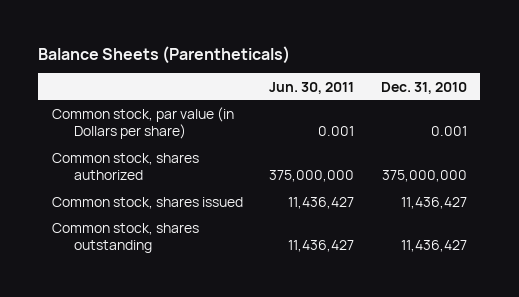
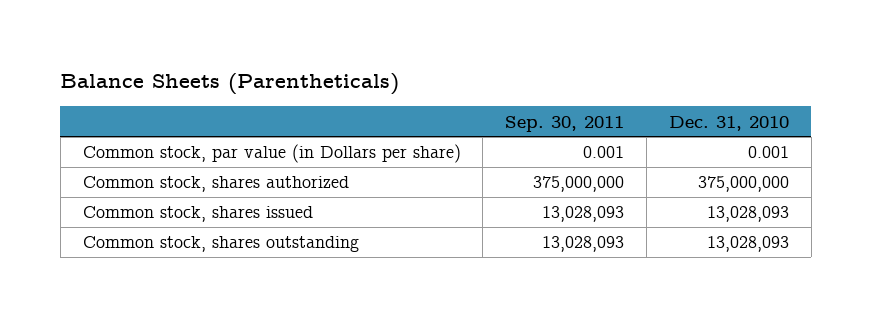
- | Jun. 30, 2011 | Dec. 31, 2010
+ | Sep. 30, 2011 | Dec. 31, 2010
- Common stock, shares issued | 11,436,427 | 11,436,427
- Common stock, shares outstanding | 11,436,427 | 11,436,427
+ Common stock, shares issued | 13,028,093 | 13,028,093
+ Common stock, shares outstanding | 13,028,093 | 13,028,093

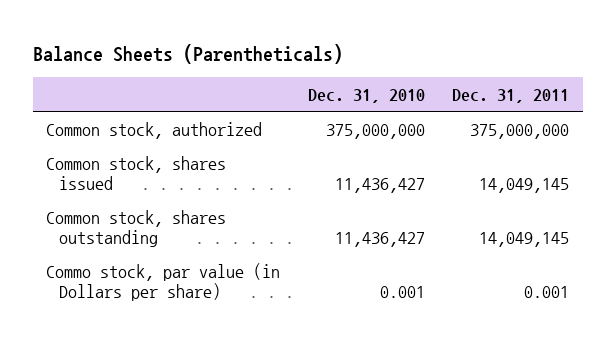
- | Sep. 30, 2011 | Dec. 31, 2010
+ | Dec. 31, 2010 | Dec. 31, 2011
- Common stock, par value (in Dollars per share) | 0.001 | 0.001
- Common stock, shares authorized | 375,000,000 | 375,000,000
- Common stock, shares issued | 13,028,093 | 13,028,093
- Common stock, shares outstanding | 13,028,093 | 13,028,093
+ Common stock, authorized | 375,000,000 | 375,000,000
+ Common stock, shares issued | 11,436,427 | 14,049,145
+ Common stock, shares outstanding | 11,436,427 | 14,049,145
+ Commo stock, par value (in Dollars per share) | 0.001 | 0.001

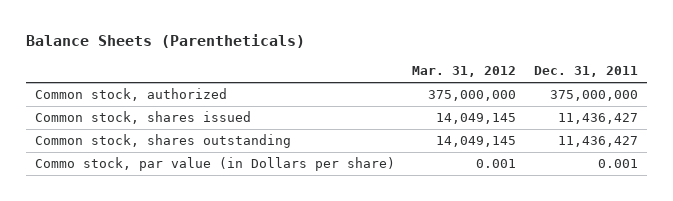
- | Dec. 31, 2010 | Dec. 31, 2011
+ | Mar. 31, 2012 | Dec. 31, 2011
- Common stock, shares issued | 11,436,427 | 14,049,145
- Common stock, shares outstanding | 11,436,427 | 14,049,145
+ Common stock, shares issued | 14,049,145 | 11,436,427
+ Common stock, shares outstanding | 14,049,145 | 11,436,427

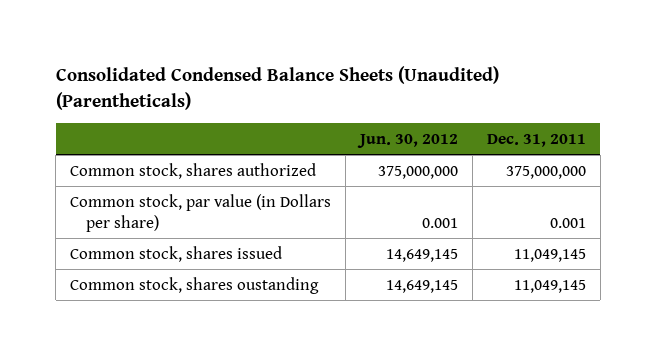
- Balance Sheets (Parentheticals)
+ Consolidated Condensed Balance Sheets (Unaudited) (Parentheticals)
- | Mar. 31, 2012 | Dec. 31, 2011
+ | Jun. 30, 2012 | Dec. 31, 2011
- Common stock, authorized | 375,000,000 | 375,000,000
- Common stock, shares issued | 14,049,145 | 11,436,427
- Common stock, shares outstanding | 14,049,145 | 11,436,427
- Commo stock, par value (in Dollars per share) | 0.001 | 0.001
+ Common stock, shares authorized | 375,000,000 | 375,000,000
+ Common stock, par value (in Dollars per share) | 0.001 | 0.001
+ Common stock, shares issued | 14,649,145 | 11,049,145
+ Common stock, shares oustanding | 14,649,145 | 11,049,145

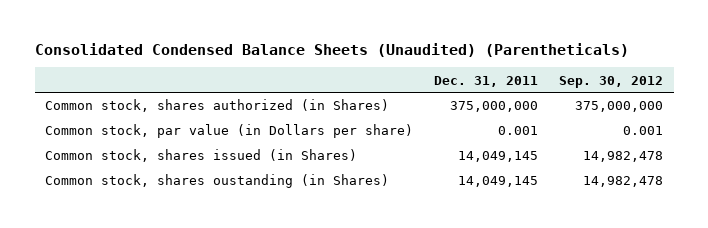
- | Jun. 30, 2012 | Dec. 31, 2011
+ | Dec. 31, 2011 | Sep. 30, 2012
- Common stock, shares authorized | 375,000,000 | 375,000,000
+ Common stock, shares authorized (in Shares) | 375,000,000 | 375,000,000
- Common stock, shares issued | 14,649,145 | 11,049,145
- Common stock, shares oustanding | 14,649,145 | 11,049,145
+ Common stock, shares issued (in Shares) | 14,049,145 | 14,982,478
+ Common stock, shares oustanding (in Shares) | 14,049,145 | 14,982,478

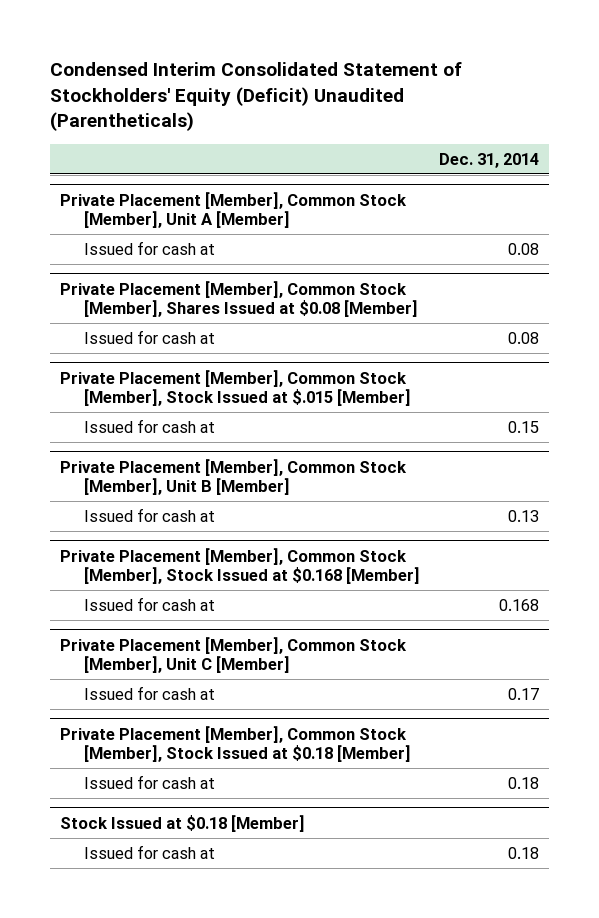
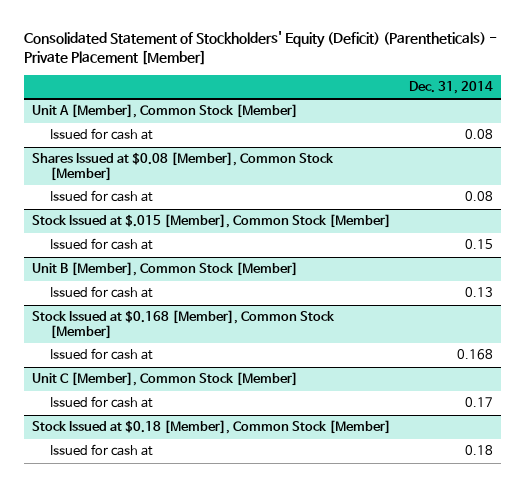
- Condensed Interim Consolidated Statement of Stockholders' Equity (Deficit) Unaudited (Parentheticals)
+ Consolidated Statement of Stockholders' Equity (Deficit) (Parentheticals) - Private Placement [Member]
- Private Placement [Member], Common Stock [Member], Unit A [Member]
+ Unit A [Member], Common Stock [Member]
- Private Placement [Member], Common Stock [Member], Shares Issued at $0.08 [Member]
+ Shares Issued at $0.08 [Member], Common Stock [Member]
- Private Placement [Member], Common Stock [Member], Stock Issued at $.015 [Member]
+ Stock Issued at $.015 [Member], Common Stock [Member]
- Private Placement [Member], Common Stock [Member], Unit B [Member]
+ Unit B [Member], Common Stock [Member]
- Private Placement [Member], Common Stock [Member], Stock Issued at $0.168 [Member]
+ Stock Issued at $0.168 [Member], Common Stock [Member]
- Private Placement [Member], Common Stock [Member], Unit C [Member]
+ Unit C [Member], Common Stock [Member]
- Private Placement [Member], Common Stock [Member], Stock Issued at $0.18 [Member]
- Issued for cash at | 0.18
- Stock Issued at $0.18 [Member]
+ Stock Issued at $0.18 [Member], Common Stock [Member]

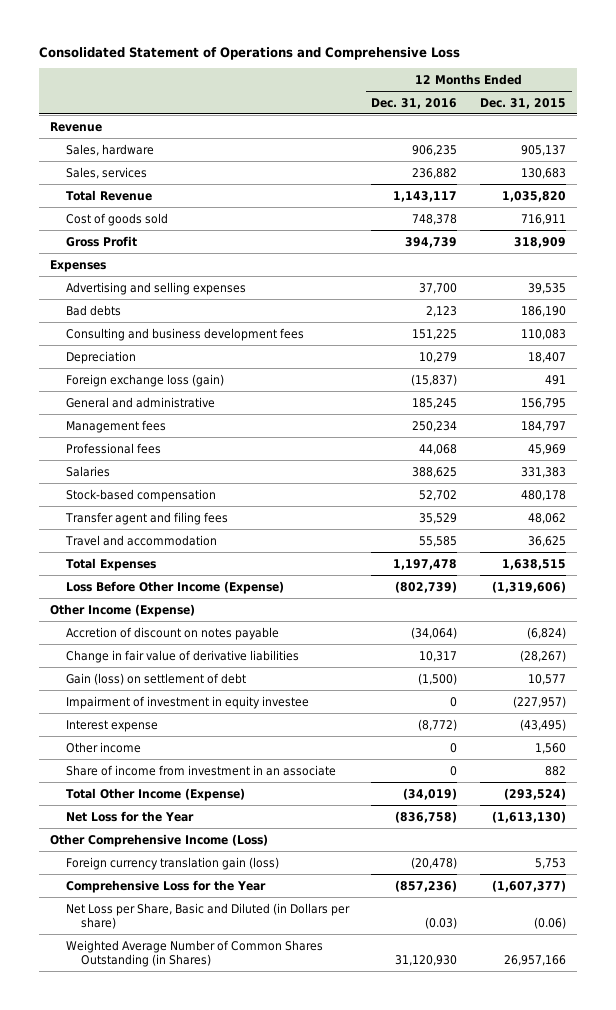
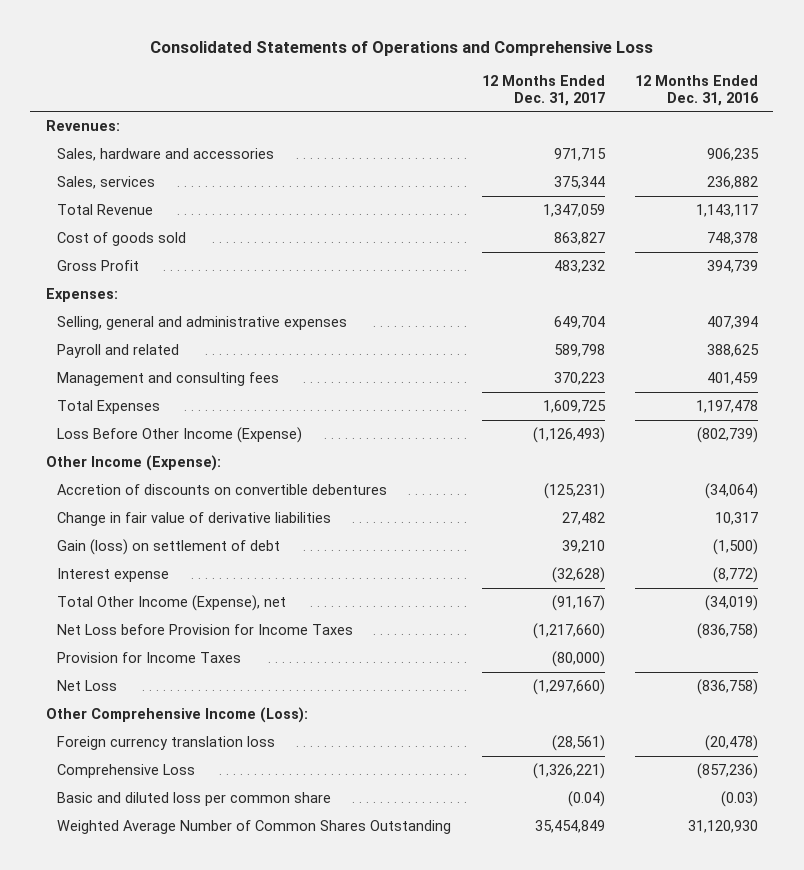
- Consolidated Statement of Operations and Comprehensive Loss
+ Consolidated Statements of Operations and Comprehensive Loss
- | 12 Months Ended Dec. 31, 2016 | 12 Months Ended Dec. 31, 2015
+ | 12 Months Ended Dec. 31, 2017 | 12 Months Ended Dec. 31, 2016
- Revenue
- Sales, hardware | 906,235 | 905,137
+ Revenues:
+ Sales, hardware and accessories | 971,715 | 906,235
- Expenses
- Advertising and selling expenses | 37,700 | 39,535
- Bad debts | 2,123 | 186,190
- Consulting and business development fees | 151,225 | 110,083
- Depreciation | 10,279 | 18,407
- Foreign exchange loss (gain) | (15,837) | 491
- General and administrative | 185,245 | 156,795
- Management fees | 250,234 | 184,797
- Professional fees | 44,068 | 45,969
- Salaries | 388,625 | 331,383
- Stock-based compensation | 52,702 | 480,178
- Transfer agent and filing fees | 35,529 | 48,062
- Travel and accommodation | 55,585 | 36,625
+ Expenses:
+ Selling, general and administrative expenses | 649,704 | 407,394
+ Payroll and related | 589,798 | 388,625
+ Management and consulting fees | 370,223 | 401,459
- Other Income (Expense)
- Accretion of discount on notes payable | (34,064) | (6,824)
+ Other Income (Expense):
+ Accretion of discounts on convertible debentures | (125,231) | (34,064)
- Impairment of investment in equity investee | 0 | (227,957)
- Other income | 0 | 1,560
- Share of income from investment in an associate | 0 | 882
- Total Other Income (Expense) | (34,019) | (293,524)
- Net Loss for the Year | (836,758) | (1,613,130)
- Other Comprehensive Income (Loss)
- Foreign currency translation gain (loss) | (20,478) | 5,753
- Comprehensive Loss for the Year | (857,236) | (1,607,377)
- Net Loss per Share, Basic and Diluted (in Dollars per share) | (0.03) | (0.06)
- Weighted Average Number of Common Shares Outstanding (in Shares) | 31,120,930 | 26,957,166
+ Total Other Income (Expense), net | (91,167) | (34,019)
+ Net Loss before Provision for Income Taxes | (1,217,660) | (836,758)
+ Provision for Income Taxes | (80,000) |
+ Net Loss | (1,297,660) | (836,758)
+ Other Comprehensive Income (Loss):
+ Foreign currency translation loss | (28,561) | (20,478)
+ Comprehensive Loss | (1,326,221) | (857,236)
+ Basic and diluted loss per common share | (0.04) | (0.03)
+ Weighted Average Number of Common Shares Outstanding | 35,454,849 | 31,120,930

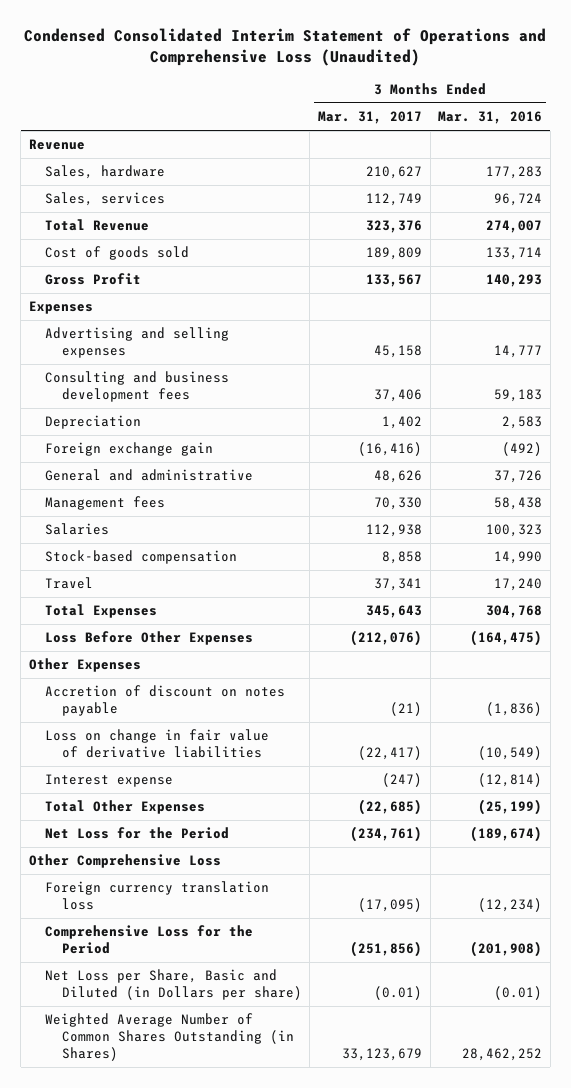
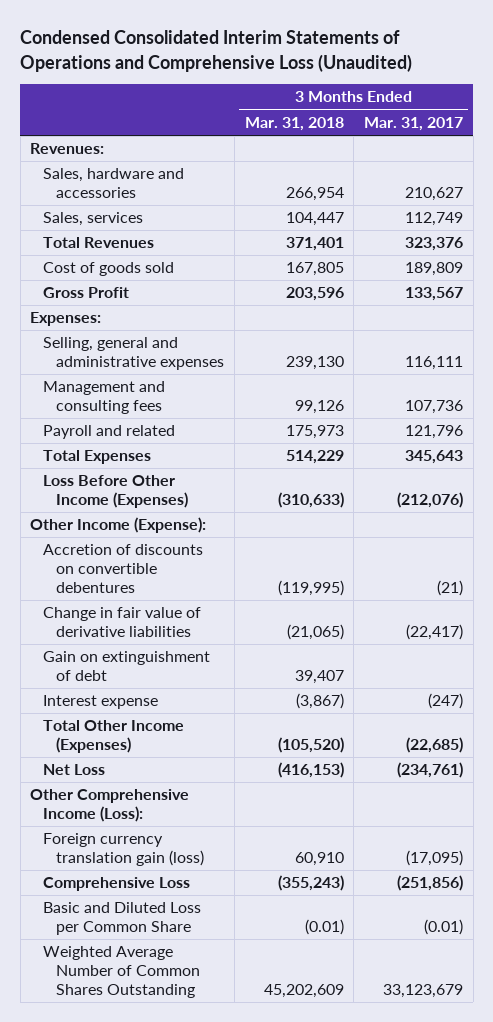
- Condensed Consolidated Interim Statement of Operations and Comprehensive Loss (Unaudited)
+ Condensed Consolidated Interim Statements of Operations and Comprehensive Loss (Unaudited)
- | 3 Months Ended Mar. 31, 2017 | 3 Months Ended Mar. 31, 2016
+ | 3 Months Ended Mar. 31, 2018 | 3 Months Ended Mar. 31, 2017
- Revenue
- Sales, hardware | 210,627 | 177,283
+ Revenues:
+ Sales, hardware and accessories | 266,954 | 210,627
- Total Revenue | 323,376 | 274,007
+ Total Revenues | 371,401 | 323,376
- Expenses
- Advertising and selling expenses | 45,158 | 14,777
- Consulting and business development fees | 37,406 | 59,183
- Depreciation | 1,402 | 2,583
- Foreign exchange gain | (16,416) | (492)
- General and administrative | 48,626 | 37,726
- Management fees | 70,330 | 58,438
- Salaries | 112,938 | 100,323
- Stock-based compensation | 8,858 | 14,990
- Travel | 37,341 | 17,240
+ Expenses:
+ Selling, general and administrative expenses | 239,130 | 116,111
+ Management and consulting fees | 99,126 | 107,736
+ Payroll and related | 175,973 | 121,796
- Loss Before Other Expenses | (212,076) | (164,475)
- Other Expenses
- Accretion of discount on notes payable | (21) | (1,836)
- Loss on change in fair value of derivative liabilities | (22,417) | (10,549)
+ Loss Before Other Income (Expenses) | (310,633) | (212,076)
+ Other Income (Expense):
+ Accretion of discounts on convertible debentures | (119,995) | (21)
+ Change in fair value of derivative liabilities | (21,065) | (22,417)
+ Gain on extinguishment of debt | 39,407 |
- Total Other Expenses | (22,685) | (25,199)
- Net Loss for the Period | (234,761) | (189,674)
- Other Comprehensive Loss
- Foreign currency translation loss | (17,095) | (12,234)
- Comprehensive Loss for the Period | (251,856) | (201,908)
- Net Loss per Share, Basic and Diluted (in Dollars per share) | (0.01) | (0.01)
- Weighted Average Number of Common Shares Outstanding (in Shares) | 33,123,679 | 28,462,252
+ Total Other Income (Expenses) | (105,520) | (22,685)
+ Net Loss | (416,153) | (234,761)
+ Other Comprehensive Income (Loss):
+ Foreign currency translation gain (loss) | 60,910 | (17,095)
+ Comprehensive Loss | (355,243) | (251,856)
+ Basic and Diluted Loss per Common Share | (0.01) | (0.01)
+ Weighted Average Number of Common Shares Outstanding | 45,202,609 | 33,123,679

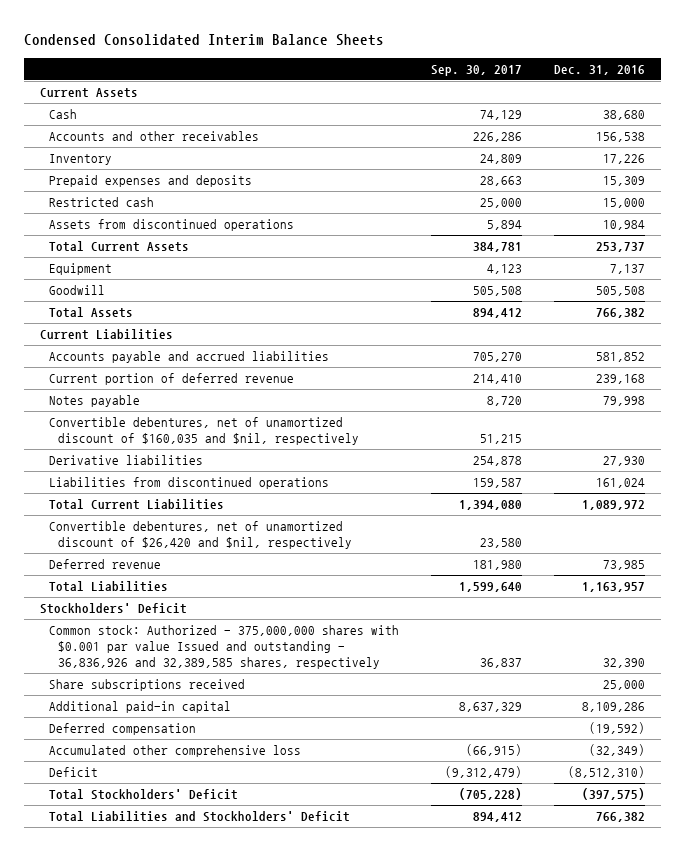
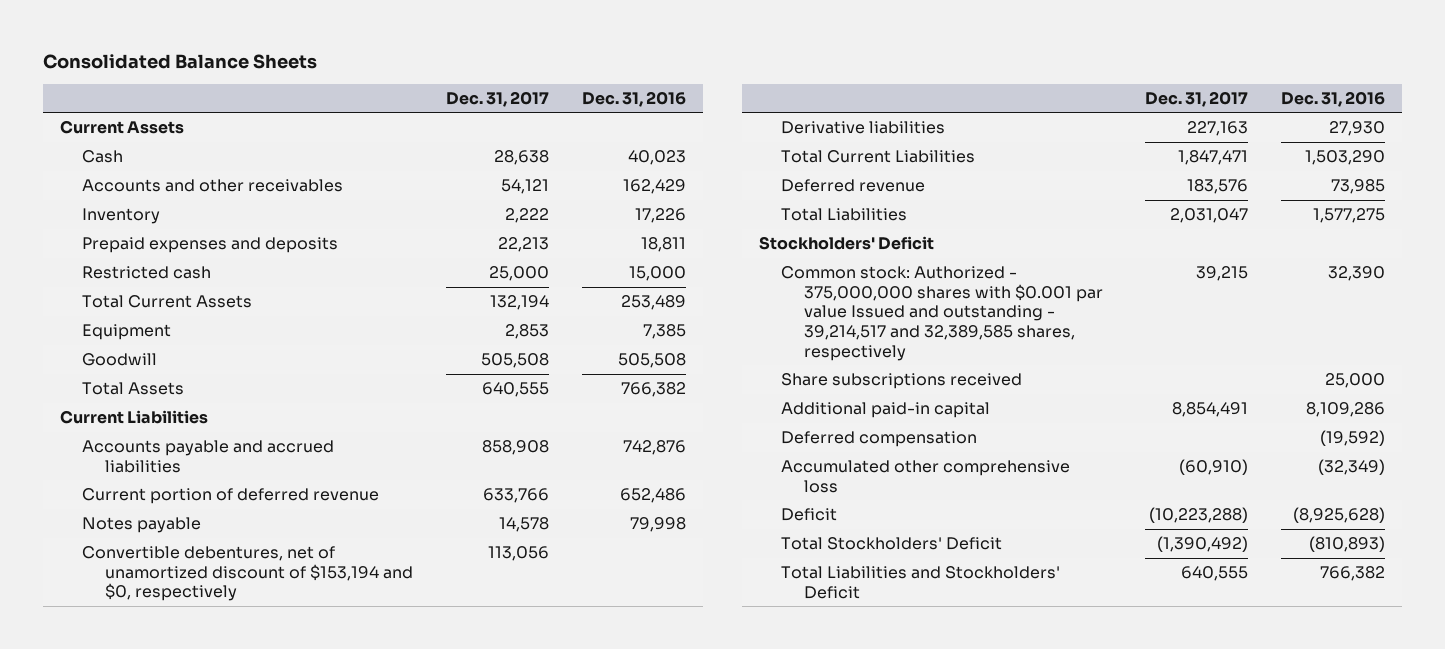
- Condensed Consolidated Interim Balance Sheets
+ Consolidated Balance Sheets
- | Sep. 30, 2017 | Dec. 31, 2016
+ | Dec. 31, 2017 | Dec. 31, 2016
- Cash | 74,129 | 38,680
- Accounts and other receivables | 226,286 | 156,538
+ Cash | 28,638 | 40,023
+ Accounts and other receivables | 54,121 | 162,429
- Prepaid expenses and deposits | 28,663 | 15,309
+ Prepaid expenses and deposits | 22,213 | 18,811
- Assets from discontinued operations | 5,894 | 10,984
- Total Current Assets | 384,781 | 253,737
- Equipment | 4,123 | 7,137
+ Total Current Assets | 132,194 | 253,489
+ Equipment | 2,853 | 7,385
- Accounts payable and accrued liabilities | 705,270 | 581,852
- Current portion of deferred revenue | 214,410 | 239,168
+ Accounts payable and accrued liabilities | 858,908 | 742,876
+ Current portion of deferred revenue | 633,766 | 652,486
- Convertible debentures, net of unamortized discount of $160,035 and $nil, respectively | 51,215 |
+ Convertible debentures, net of unamortized discount of $153,194 and $0, respectively | 113,056 |
- Liabilities from discontinued operations | 159,587 | 161,024
- Total Current Liabilities | 1,394,080 | 1,089,972
- Convertible debentures, net of unamortized discount of $26,420 and $nil, respectively | 23,580 |
+ Total Current Liabilities | 1,847,471 | 1,503,290
- Total Liabilities | 1,599,640 | 1,163,957
+ Total Liabilities | 2,031,047 | 1,577,275
- Common stock: Authorized - 375,000,000 shares with $0.001 par value Issued and outstanding - 36,836,926 and 32,389,585 shares, respectively | 36,837 | 32,390
+ Common stock: Authorized - 375,000,000 shares with $0.001 par value Issued and outstanding - 39,214,517 and 32,389,585 shares, respectively | 39,215 | 32,390
- Deficit | (9,312,479) | (8,512,310)
- Total Stockholders' Deficit | (705,228) | (397,575)
+ Deficit | (10,223,288) | (8,925,628)
+ Total Stockholders' Deficit | (1,390,492) | (810,893)

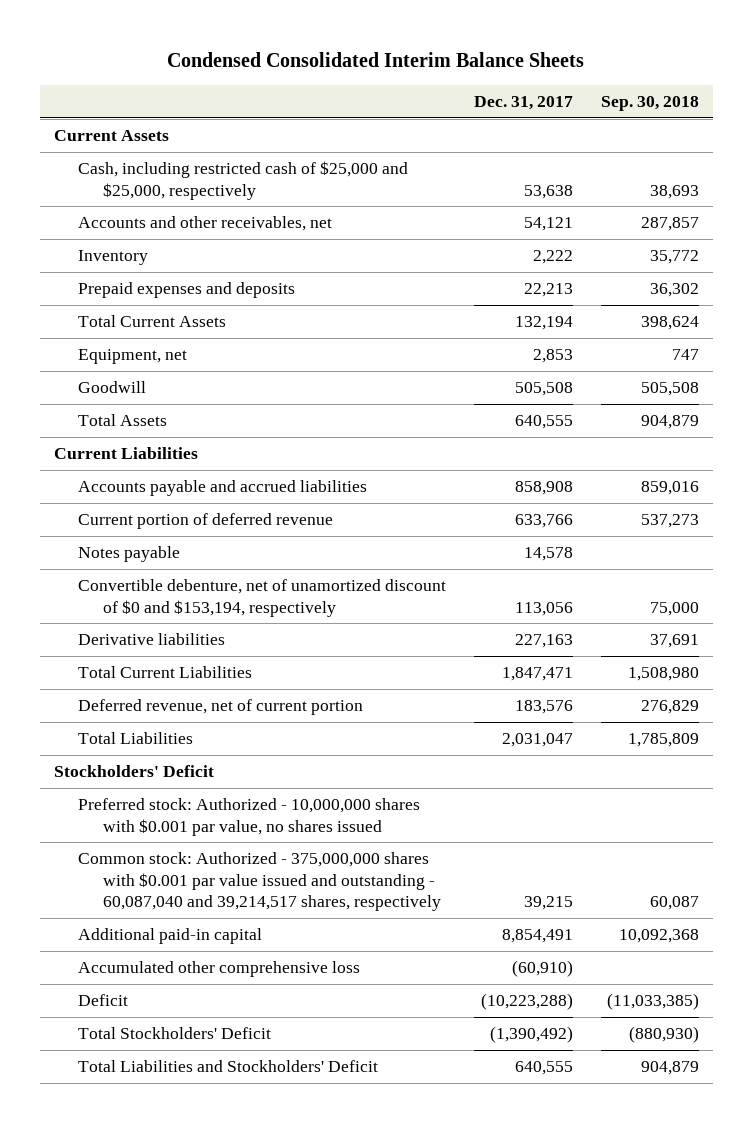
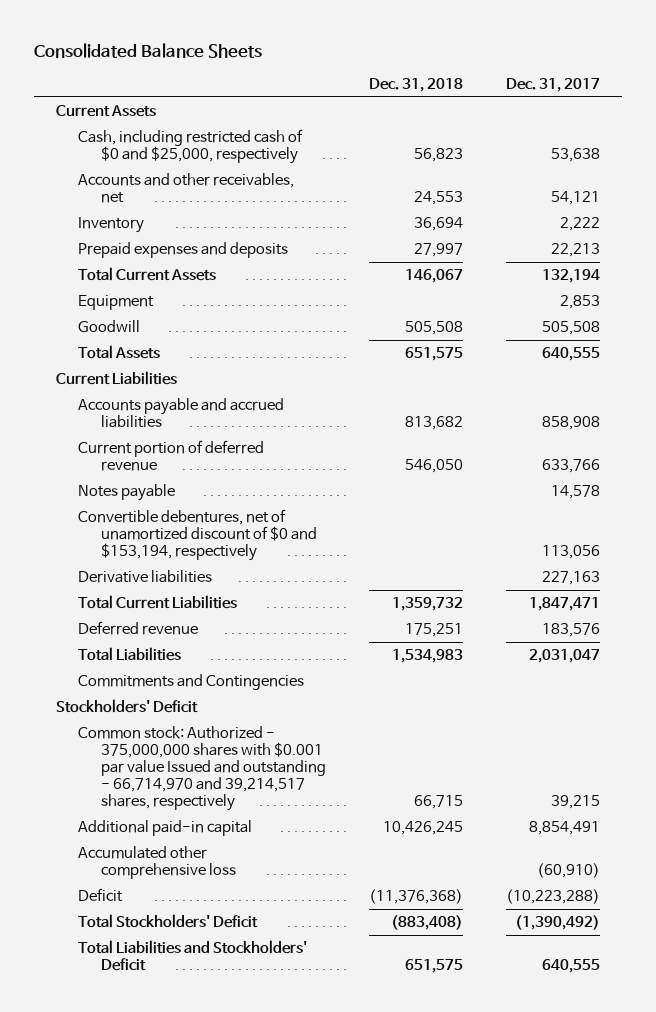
- Condensed Consolidated Interim Balance Sheets
+ Consolidated Balance Sheets
- | Dec. 31, 2017 | Sep. 30, 2018
+ | Dec. 31, 2018 | Dec. 31, 2017
- Cash, including restricted cash of $25,000 and $25,000, respectively | 53,638 | 38,693
+ Cash, including restricted cash of $0 and $25,000, respectively | 56,823 | 53,638
- Equipment, net | 2,853 | 747
+ Equipment | | 2,853
- Convertible debenture, net of unamortized discount of $0 and $153,194, respectively | 113,056 | 75,000
+ Convertible debentures, net of unamortized discount of $0 and $153,194, respectively | | 113,056
- Deferred revenue, net of current portion | 183,576 | 276,829
+ Deferred revenue | 175,251 | 183,576
+ Commitments and Contingencies
- Preferred stock: Authorized - 10,000,000 shares with $0.001 par value, no shares issued
- Common stock: Authorized - 375,000,000 shares with $0.001 par value issued and outstanding - 60,087,040 and 39,214,517 shares, respectively | 39,215 | 60,087
+ Common stock: Authorized - 375,000,000 shares with $0.001 par value Issued and outstanding - 66,714,970 and 39,214,517 shares, respectively | 66,715 | 39,215

